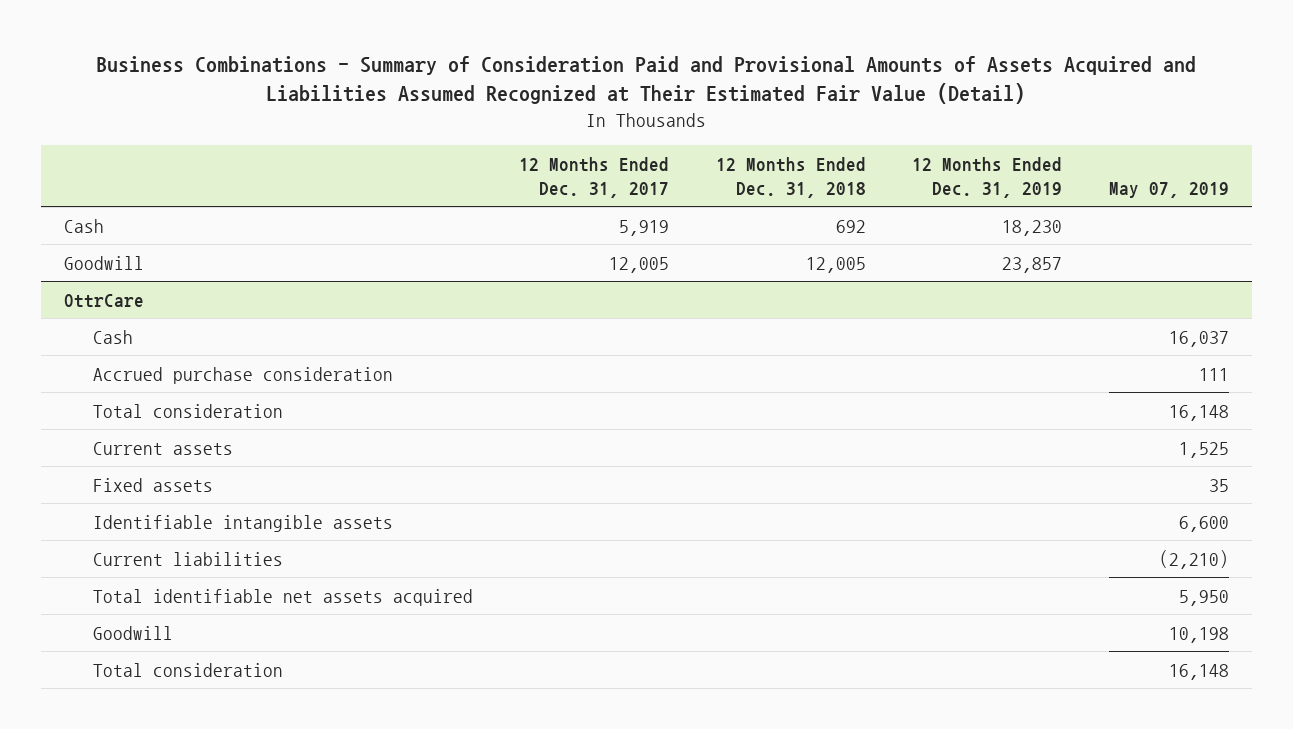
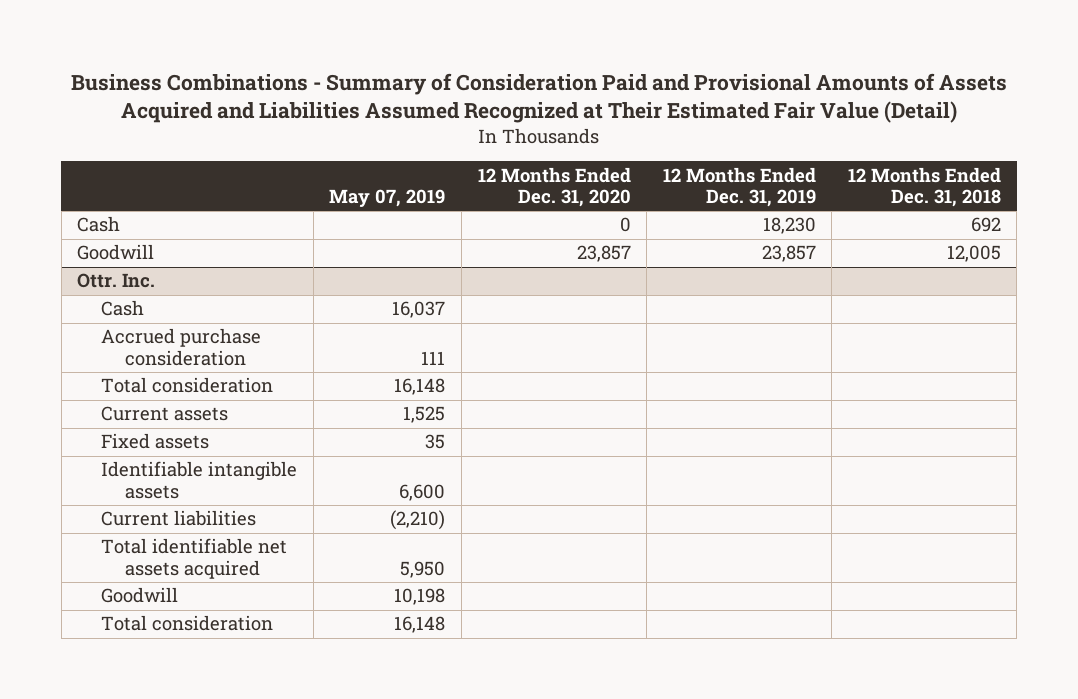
- | 12 Months Ended Dec. 31, 2017 | 12 Months Ended Dec. 31, 2018 | 12 Months Ended Dec. 31, 2019 | May 07, 2019
+ | May 07, 2019 | 12 Months Ended Dec. 31, 2020 | 12 Months Ended Dec. 31, 2019 | 12 Months Ended Dec. 31, 2018
- OttrCare
+ Ottr. Inc.

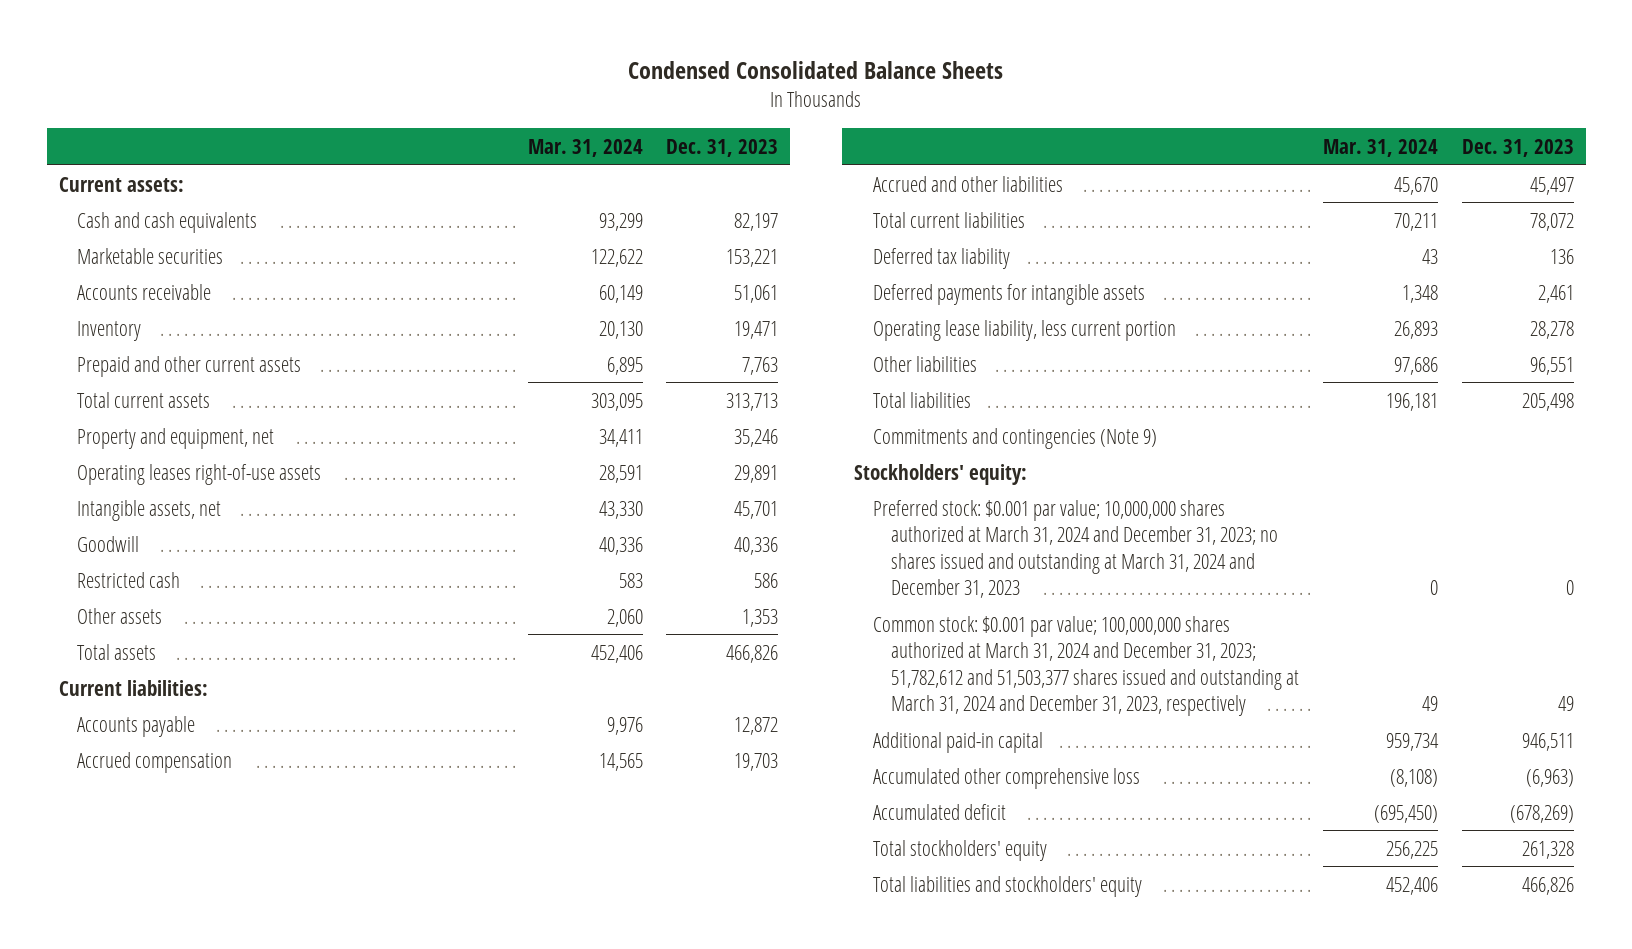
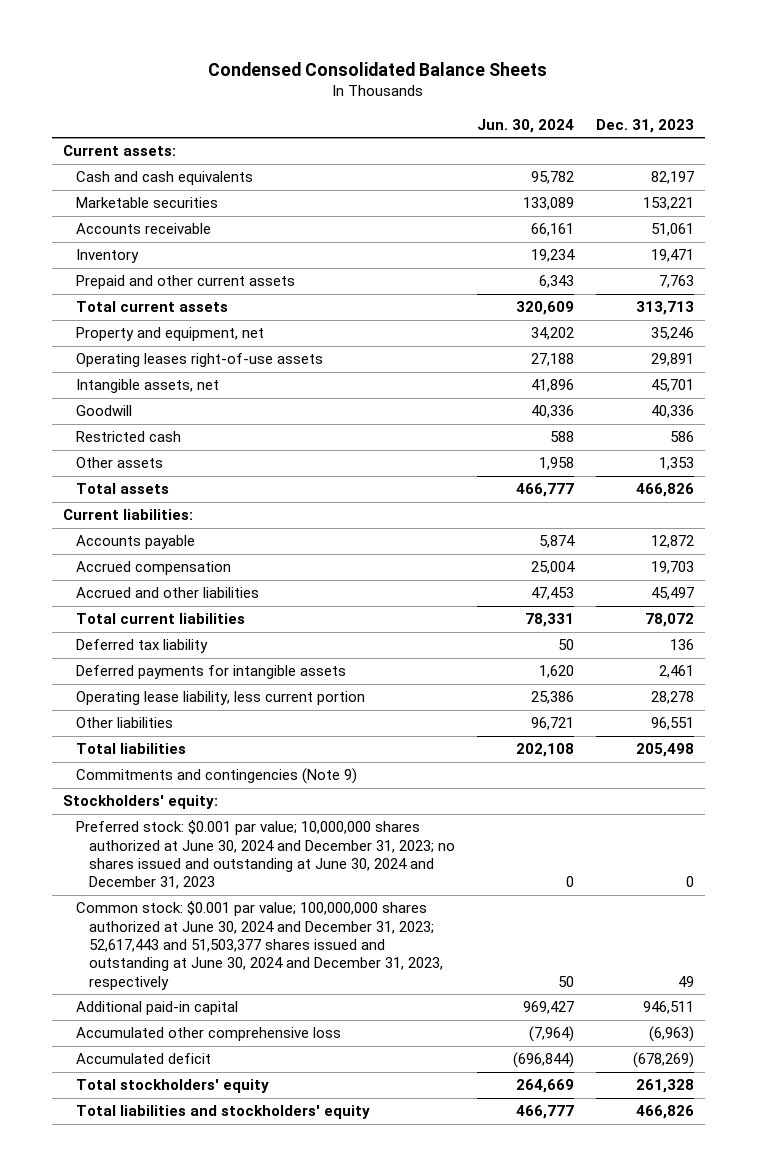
- | Mar. 31, 2024 | Dec. 31, 2023
+ | Jun. 30, 2024 | Dec. 31, 2023
- Preferred stock: $0.001 par value; 10,000,000 shares authorized at March 31, 2024 and December 31, 2023; no shares issued and outstanding at March 31, 2024 and December 31, 2023 | 0 | 0
- Common stock: $0.001 par value; 100,000,000 shares authorized at March 31, 2024 and December 31, 2023; 51,782,612 and 51,503,377 shares issued and outstanding at March 31, 2024 and December 31, 2023, respectively | 49 | 49
+ Preferred stock: $0.001 par value; 10,000,000 shares authorized at June 30, 2024 and December 31, 2023; no shares issued and outstanding at June 30, 2024 and December 31, 2023 | 0 | 0
+ Common stock: $0.001 par value; 100,000,000 shares authorized at June 30, 2024 and December 31, 2023; 52,617,443 and 51,503,377 shares issued and outstanding at June 30, 2024 and December 31, 2023, respectively | 50 | 49

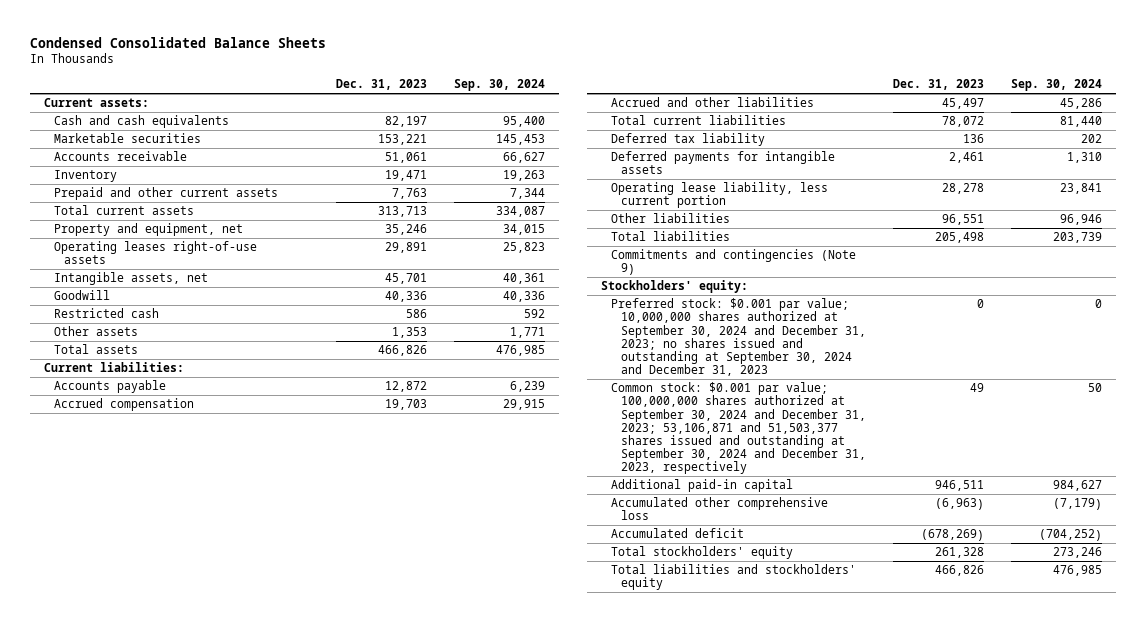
- | Jun. 30, 2024 | Dec. 31, 2023
+ | Dec. 31, 2023 | Sep. 30, 2024
- Preferred stock: $0.001 par value; 10,000,000 shares authorized at June 30, 2024 and December 31, 2023; no shares issued and outstanding at June 30, 2024 and December 31, 2023 | 0 | 0
- Common stock: $0.001 par value; 100,000,000 shares authorized at June 30, 2024 and December 31, 2023; 52,617,443 and 51,503,377 shares issued and outstanding at June 30, 2024 and December 31, 2023, respectively | 50 | 49
+ Preferred stock: $0.001 par value; 10,000,000 shares authorized at September 30, 2024 and December 31, 2023; no shares issued and outstanding at September 30, 2024 and December 31, 2023 | 0 | 0
+ Common stock: $0.001 par value; 100,000,000 shares authorized at September 30, 2024 and December 31, 2023; 53,106,871 and 51,503,377 shares issued and outstanding at September 30, 2024 and December 31, 2023, respectively | 49 | 50

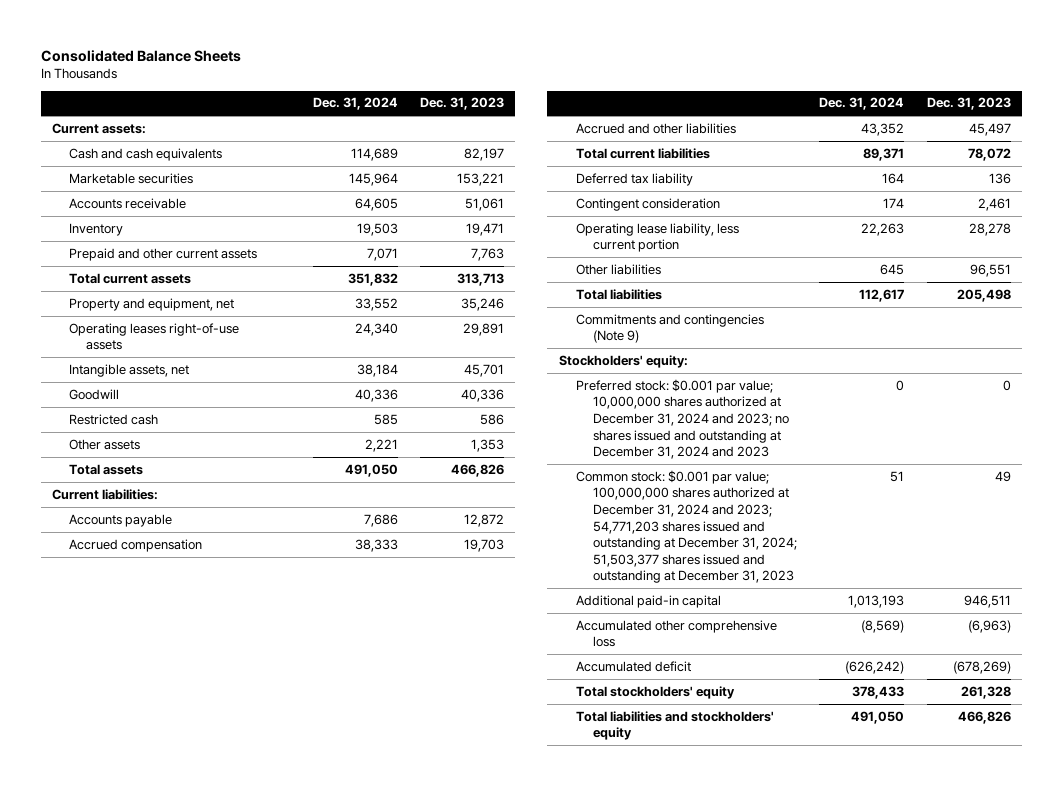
- Condensed Consolidated Balance Sheets
+ Consolidated Balance Sheets
- | Dec. 31, 2023 | Sep. 30, 2024
+ | Dec. 31, 2024 | Dec. 31, 2023
- Deferred payments for intangible assets | 2,461 | 1,310
+ Contingent consideration | 174 | 2,461
- Preferred stock: $0.001 par value; 10,000,000 shares authorized at September 30, 2024 and December 31, 2023; no shares issued and outstanding at September 30, 2024 and December 31, 2023 | 0 | 0
- Common stock: $0.001 par value; 100,000,000 shares authorized at September 30, 2024 and December 31, 2023; 53,106,871 and 51,503,377 shares issued and outstanding at September 30, 2024 and December 31, 2023, respectively | 49 | 50
+ Preferred stock: $0.001 par value; 10,000,000 shares authorized at December 31, 2024 and 2023; no shares issued and outstanding at December 31, 2024 and 2023 | 0 | 0
+ Common stock: $0.001 par value; 100,000,000 shares authorized at December 31, 2024 and 2023; 54,771,203 shares issued and outstanding at December 31, 2024; 51,503,377 shares issued and outstanding at December 31, 2023 | 51 | 49

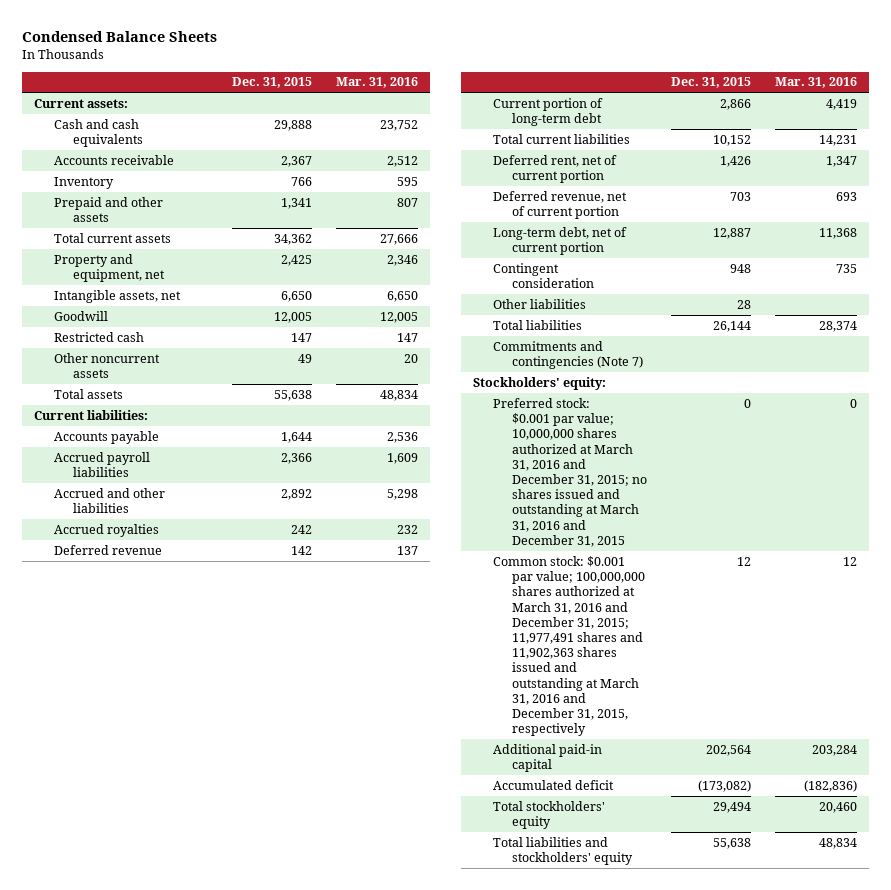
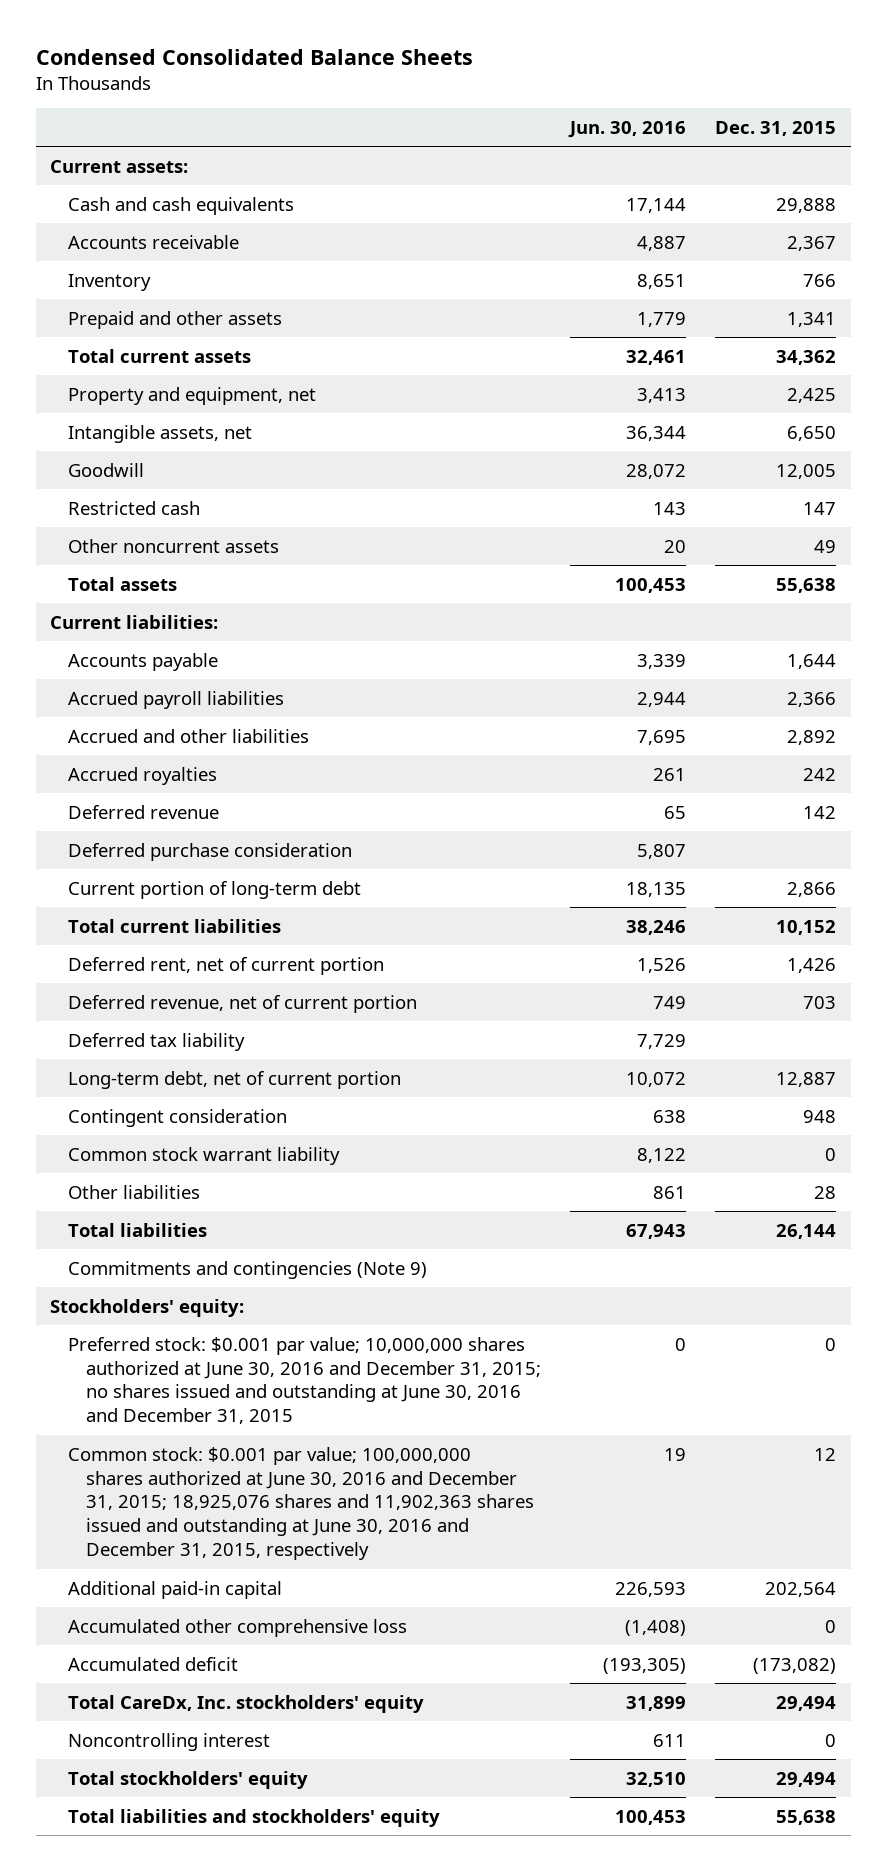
- Condensed Balance Sheets
+ Condensed Consolidated Balance Sheets
- | Dec. 31, 2015 | Mar. 31, 2016
+ | Jun. 30, 2016 | Dec. 31, 2015
+ Deferred purchase consideration | 5,807 |
+ Deferred tax liability | 7,729 |
+ Common stock warrant liability | 8,122 | 0
- Commitments and contingencies (Note 7)
+ Commitments and contingencies (Note 9)
- Preferred stock: $0.001 par value; 10,000,000 shares authorized at March 31, 2016 and December 31, 2015; no shares issued and outstanding at March 31, 2016 and December 31, 2015 | 0 | 0
- Common stock: $0.001 par value; 100,000,000 shares authorized at March 31, 2016 and December 31, 2015; 11,977,491 shares and 11,902,363 shares issued and outstanding at March 31, 2016 and December 31, 2015, respectively | 12 | 12
+ Preferred stock: $0.001 par value; 10,000,000 shares authorized at June 30, 2016 and December 31, 2015; no shares issued and outstanding at June 30, 2016 and December 31, 2015 | 0 | 0
+ Common stock: $0.001 par value; 100,000,000 shares authorized at June 30, 2016 and December 31, 2015; 18,925,076 shares and 11,902,363 shares issued and outstanding at June 30, 2016 and December 31, 2015, respectively | 19 | 12
+ Accumulated other comprehensive loss | (1,408) | 0
+ Total CareDx, Inc. stockholders' equity | 31,899 | 29,494
+ Noncontrolling interest | 611 | 0

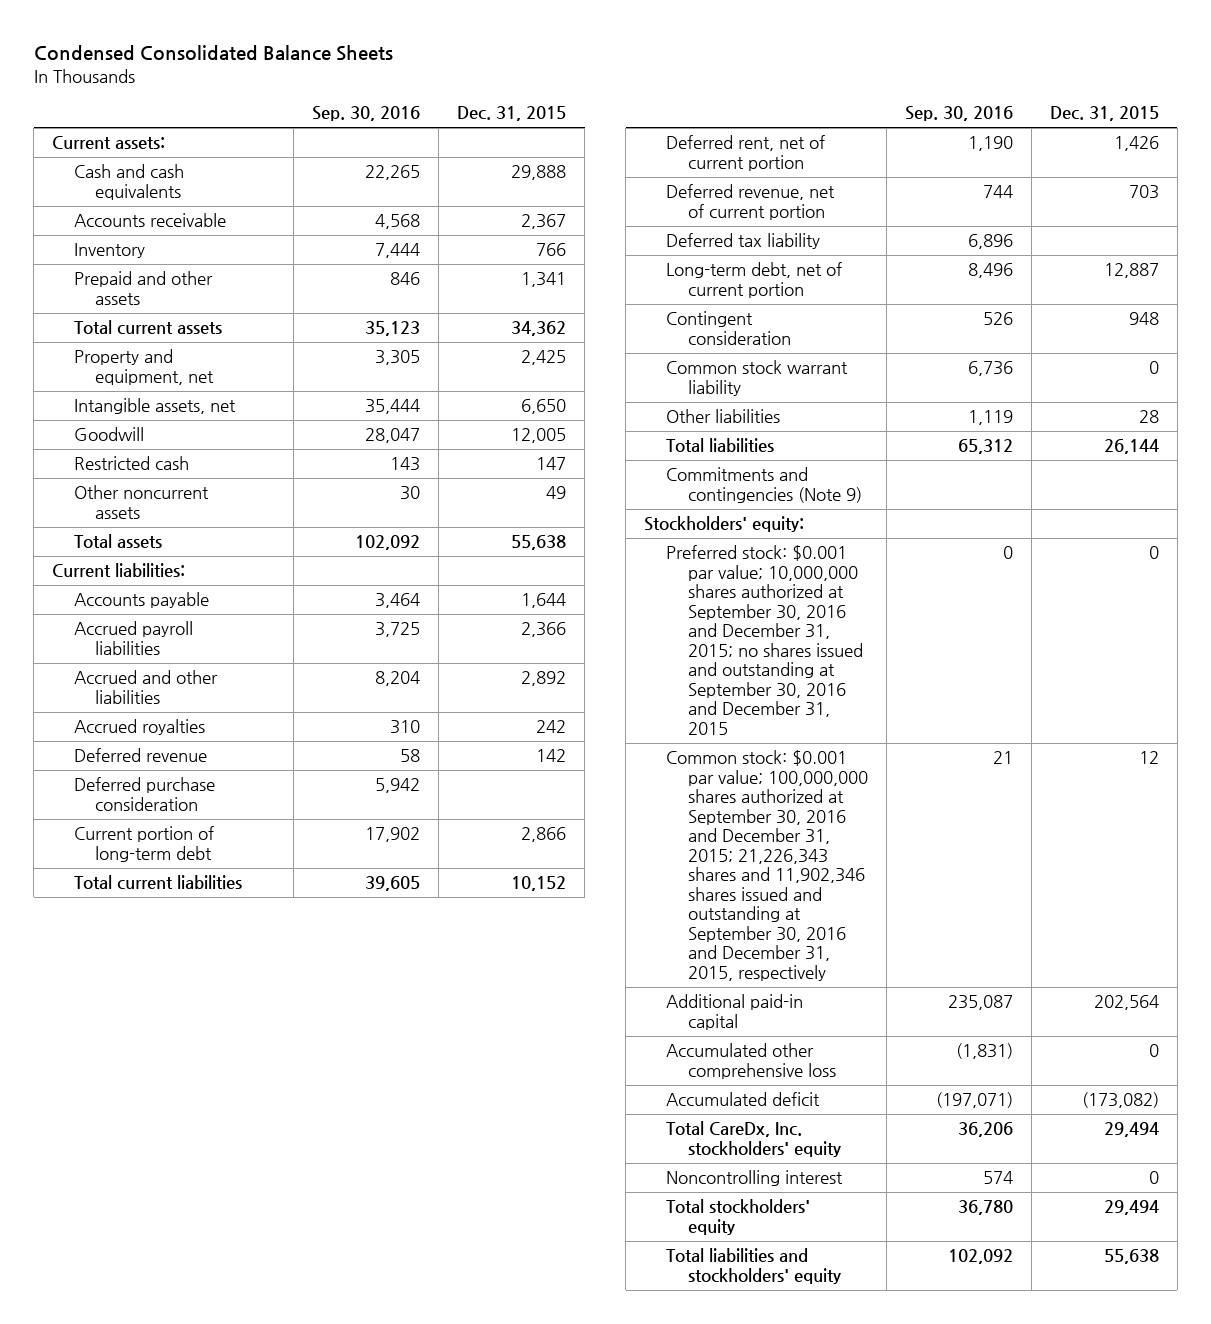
- | Jun. 30, 2016 | Dec. 31, 2015
+ | Sep. 30, 2016 | Dec. 31, 2015
- Preferred stock: $0.001 par value; 10,000,000 shares authorized at June 30, 2016 and December 31, 2015; no shares issued and outstanding at June 30, 2016 and December 31, 2015 | 0 | 0
- Common stock: $0.001 par value; 100,000,000 shares authorized at June 30, 2016 and December 31, 2015; 18,925,076 shares and 11,902,363 shares issued and outstanding at June 30, 2016 and December 31, 2015, respectively | 19 | 12
+ Preferred stock: $0.001 par value; 10,000,000 shares authorized at September 30, 2016 and December 31, 2015; no shares issued and outstanding at September 30, 2016 and December 31, 2015 | 0 | 0
+ Common stock: $0.001 par value; 100,000,000 shares authorized at September 30, 2016 and December 31, 2015; 21,226,343 shares and 11,902,346 shares issued and outstanding at September 30, 2016 and December 31, 2015, respectively | 21 | 12

